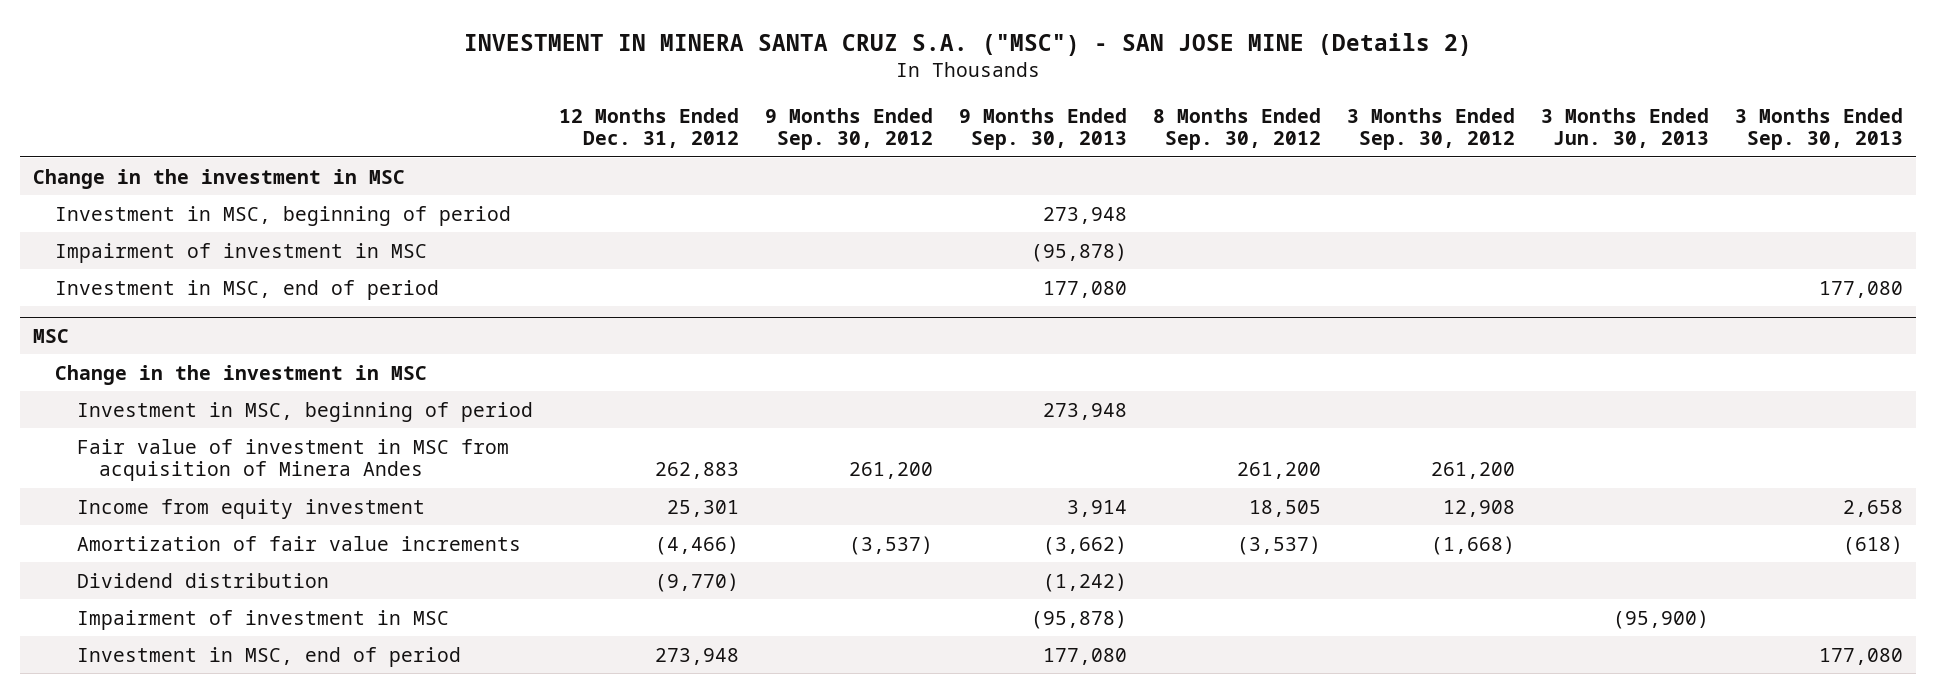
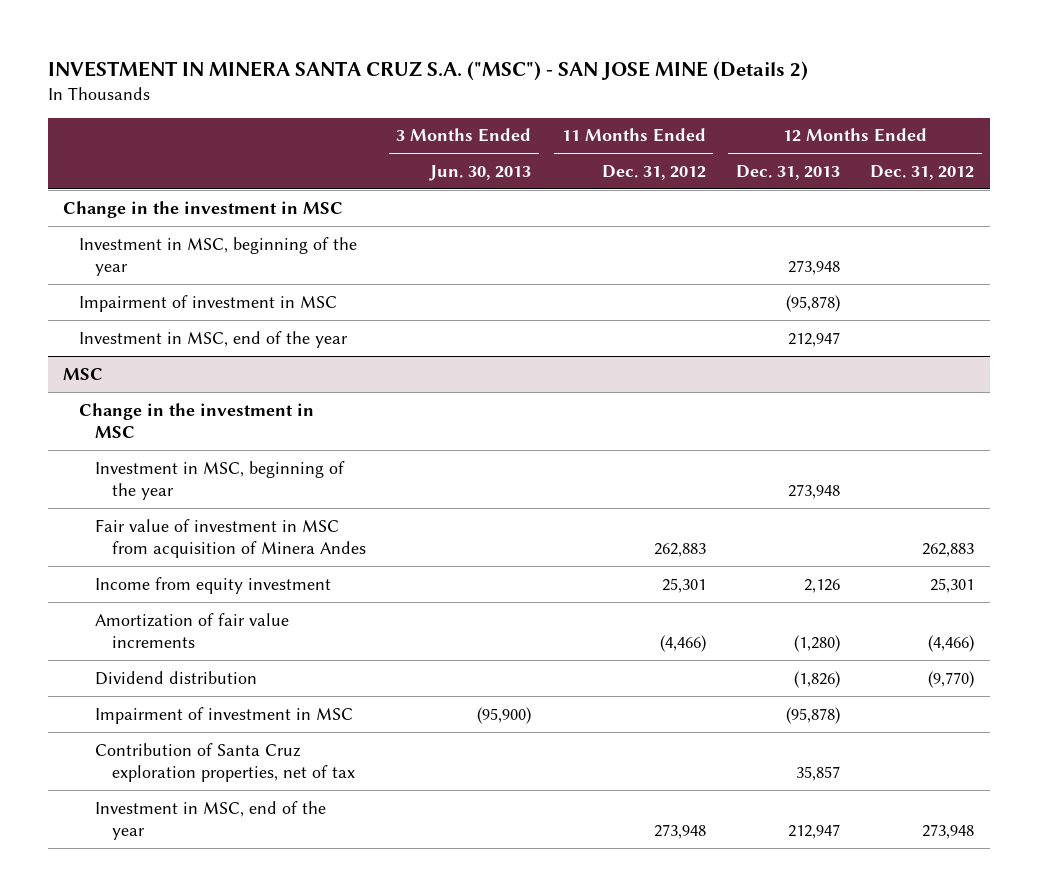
- | 12 Months Ended Dec. 31, 2012 | 9 Months Ended Sep. 30, 2012 | 9 Months Ended Sep. 30, 2013 | 8 Months Ended Sep. 30, 2012 | 3 Months Ended Sep. 30, 2012 | 3 Months Ended Jun. 30, 2013 | 3 Months Ended Sep. 30, 2013
+ | 3 Months Ended Jun. 30, 2013 | 11 Months Ended Dec. 31, 2012 | 12 Months Ended Dec. 31, 2013 | 12 Months Ended Dec. 31, 2012
- Investment in MSC, beginning of period | | | 273,948 | | | |
+ Investment in MSC, beginning of the year | | | 273,948 |
- Investment in MSC, end of period | | | 177,080 | | | | 177,080
+ Investment in MSC, end of the year | | | 212,947 |
@ MSC
- Investment in MSC, beginning of period | | | 273,948 | | | |
+ Investment in MSC, beginning of the year | | | 273,948 |
- Investment in MSC, end of period | 273,948 | | 177,080 | | | | 177,080
+ Contribution of Santa Cruz exploration properties, net of tax | | | 35,857 |
+ Investment in MSC, end of the year | | 273,948 | 212,947 | 273,948

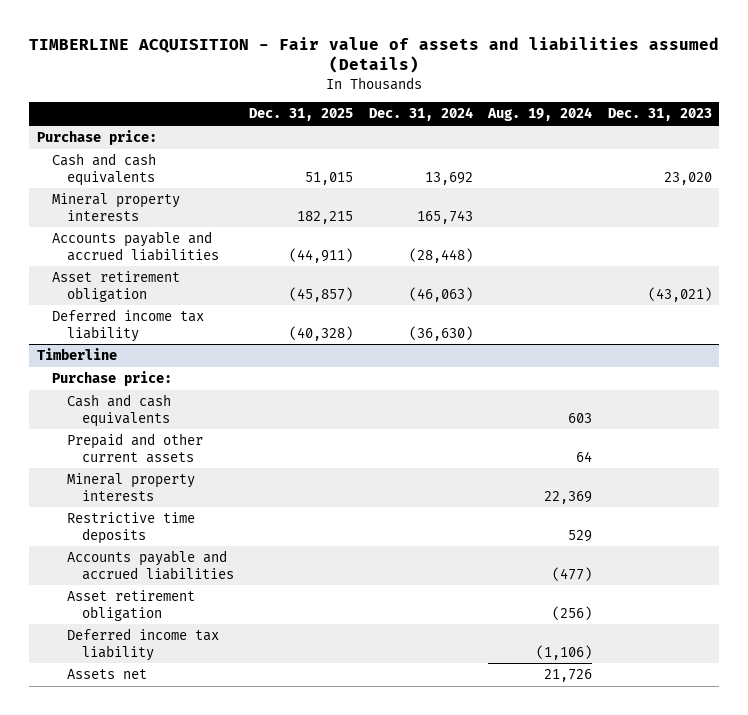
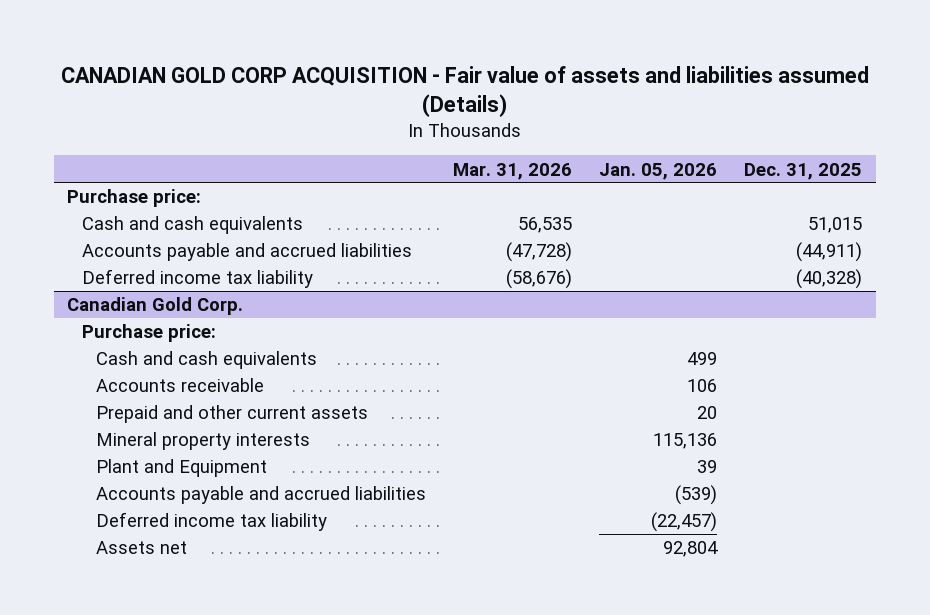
- TIMBERLINE ACQUISITION - Fair value of assets and liabilities assumed (Details)
+ CANADIAN GOLD CORP ACQUISITION - Fair value of assets and liabilities assumed (Details)
- | Dec. 31, 2025 | Dec. 31, 2024 | Aug. 19, 2024 | Dec. 31, 2023
+ | Mar. 31, 2026 | Jan. 05, 2026 | Dec. 31, 2025
- Mineral property interests | 182,215 | 165,743 | |
- Asset retirement obligation | (45,857) | (46,063) | | (43,021)
- Timberline
- Purchase price:
- Cash and cash equivalents | | | 603 |
- Prepaid and other current assets | | | 64 |
- Mineral property interests | | | 22,369 |
- Restrictive time deposits | | | 529 |
- Accounts payable and accrued liabilities | | | (477) |
- Asset retirement obligation | | | (256) |
- Deferred income tax liability | | | (1,106) |
- Assets net | | | 21,726 |
+ Canadian Gold Corp.
+ Purchase price:
+ Cash and cash equivalents | | 499 |
+ Accounts receivable | | 106 |
+ Prepaid and other current assets | | 20 |
+ Mineral property interests | | 115,136 |
+ Plant and Equipment | | 39 |
+ Accounts payable and accrued liabilities | | (539) |
+ Deferred income tax liability | | (22,457) |
+ Assets net | | 92,804 |

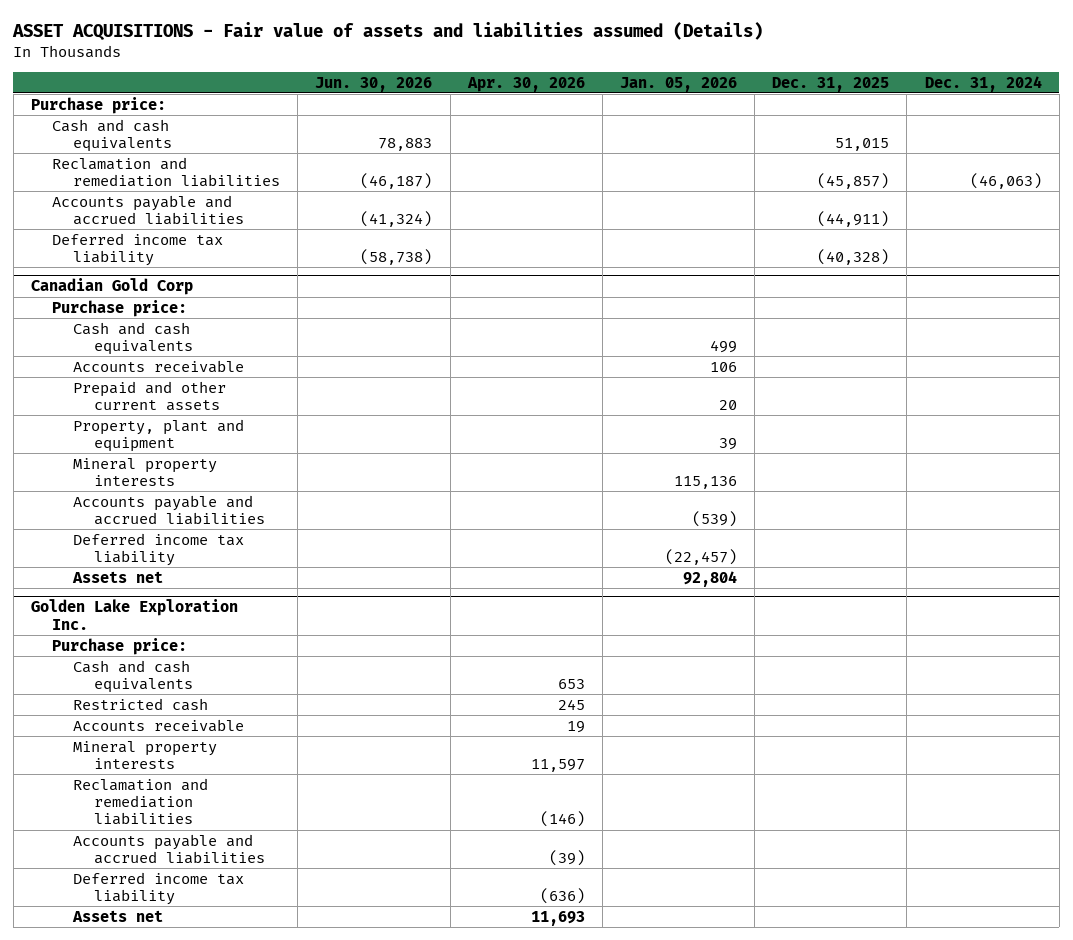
- CANADIAN GOLD CORP ACQUISITION - Fair value of assets and liabilities assumed (Details)
+ ASSET ACQUISITIONS - Fair value of assets and liabilities assumed (Details)
- | Mar. 31, 2026 | Jan. 05, 2026 | Dec. 31, 2025
+ | Jun. 30, 2026 | Apr. 30, 2026 | Jan. 05, 2026 | Dec. 31, 2025 | Dec. 31, 2024
+ Reclamation and remediation liabilities | (46,187) | | | (45,857) | (46,063)
- Canadian Gold Corp.
+ Canadian Gold Corp
+ Property, plant and equipment | | | 39 | |
- Plant and Equipment | | 39 |
+ Golden Lake Exploration Inc.
+ Purchase price:
+ Cash and cash equivalents | | 653 | | |
+ Restricted cash | | 245 | | |
+ Accounts receivable | | 19 | | |
+ Mineral property interests | | 11,597 | | |
+ Reclamation and remediation liabilities | | (146) | | |
+ Accounts payable and accrued liabilities | | (39) | | |
+ Deferred income tax liability | | (636) | | |
+ Assets net | | 11,693 | | |

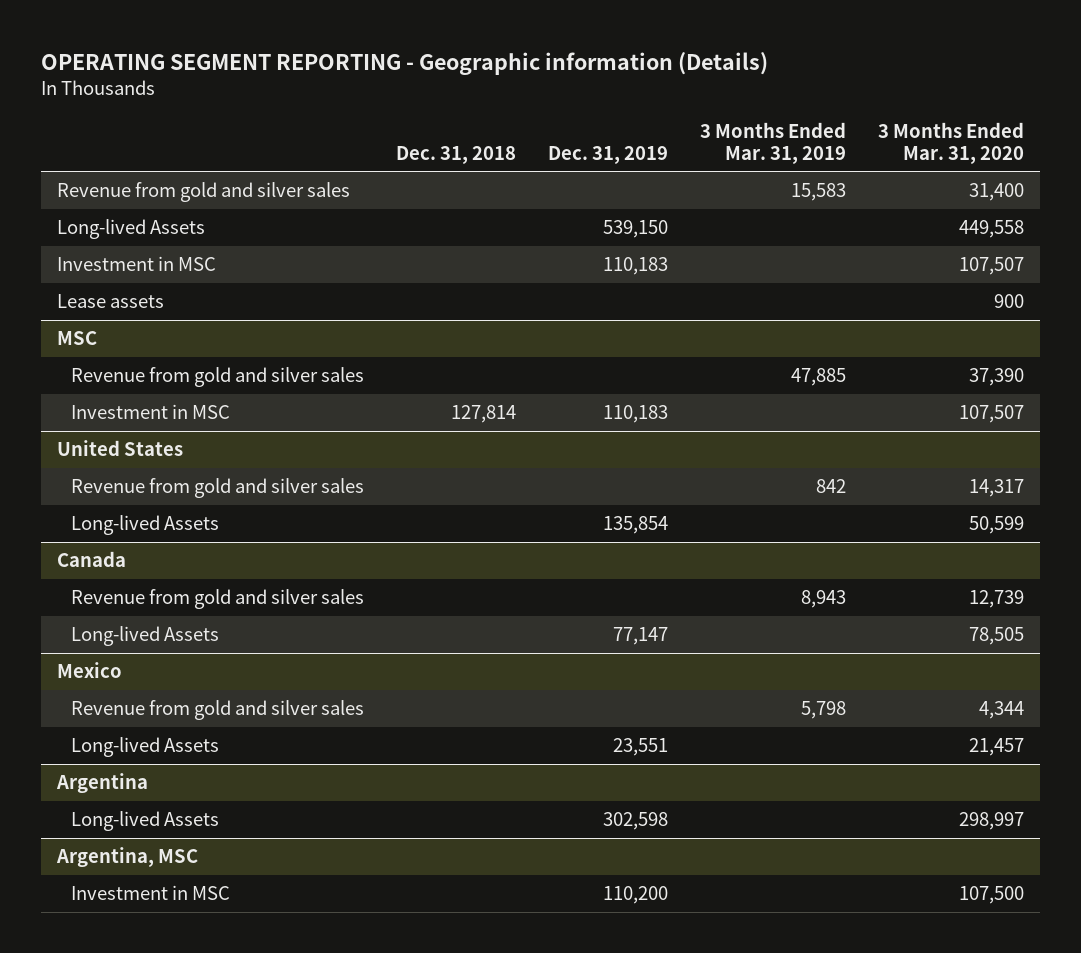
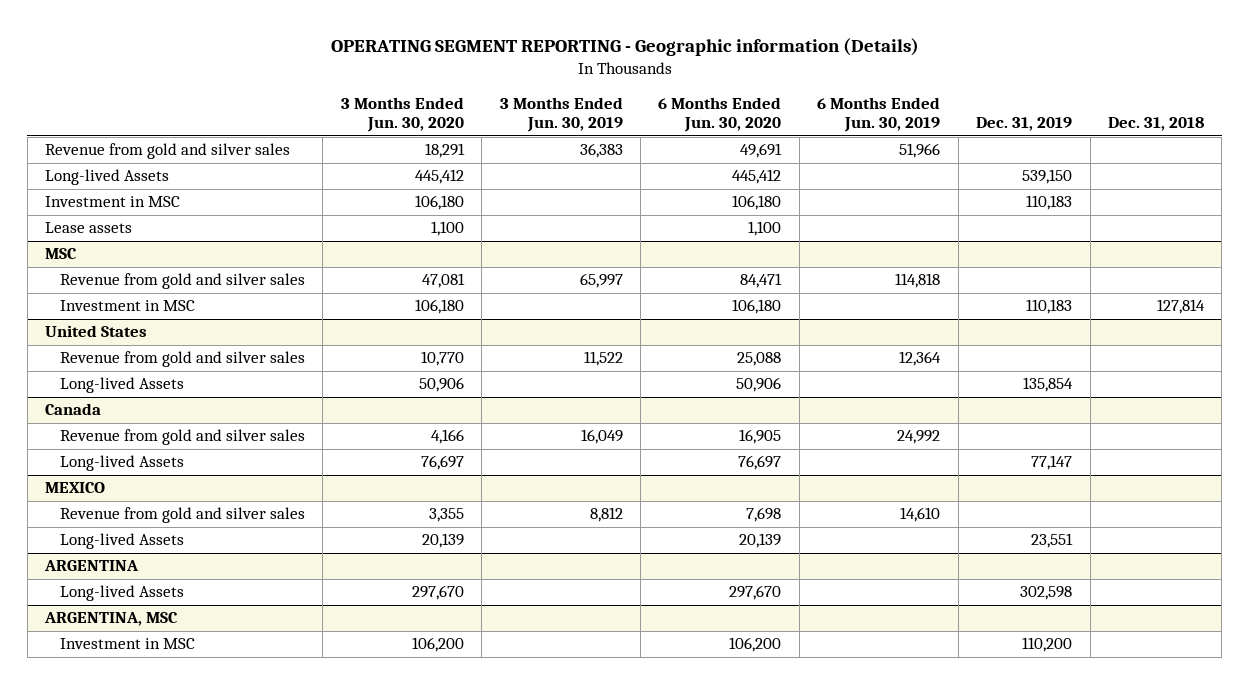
- | Dec. 31, 2018 | Dec. 31, 2019 | 3 Months Ended Mar. 31, 2019 | 3 Months Ended Mar. 31, 2020
+ | 3 Months Ended Jun. 30, 2020 | 3 Months Ended Jun. 30, 2019 | 6 Months Ended Jun. 30, 2020 | 6 Months Ended Jun. 30, 2019 | Dec. 31, 2019 | Dec. 31, 2018
- Mexico
+ MEXICO
- Argentina
+ ARGENTINA
- Argentina, MSC
+ ARGENTINA, MSC

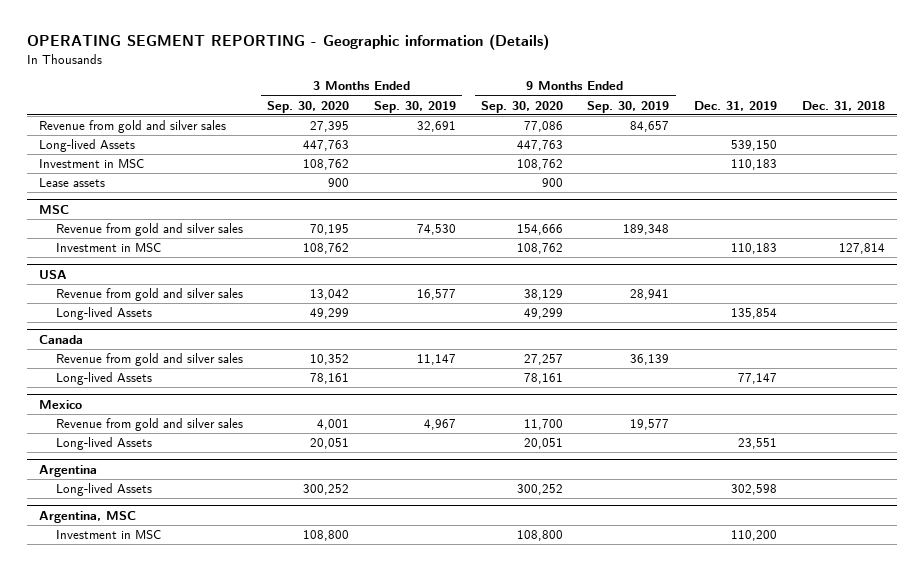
- | 3 Months Ended Jun. 30, 2020 | 3 Months Ended Jun. 30, 2019 | 6 Months Ended Jun. 30, 2020 | 6 Months Ended Jun. 30, 2019 | Dec. 31, 2019 | Dec. 31, 2018
+ | 3 Months Ended Sep. 30, 2020 | 3 Months Ended Sep. 30, 2019 | 9 Months Ended Sep. 30, 2020 | 9 Months Ended Sep. 30, 2019 | Dec. 31, 2019 | Dec. 31, 2018
- United States
+ USA
- MEXICO
+ Mexico
- ARGENTINA
+ Argentina
- ARGENTINA, MSC
+ Argentina, MSC

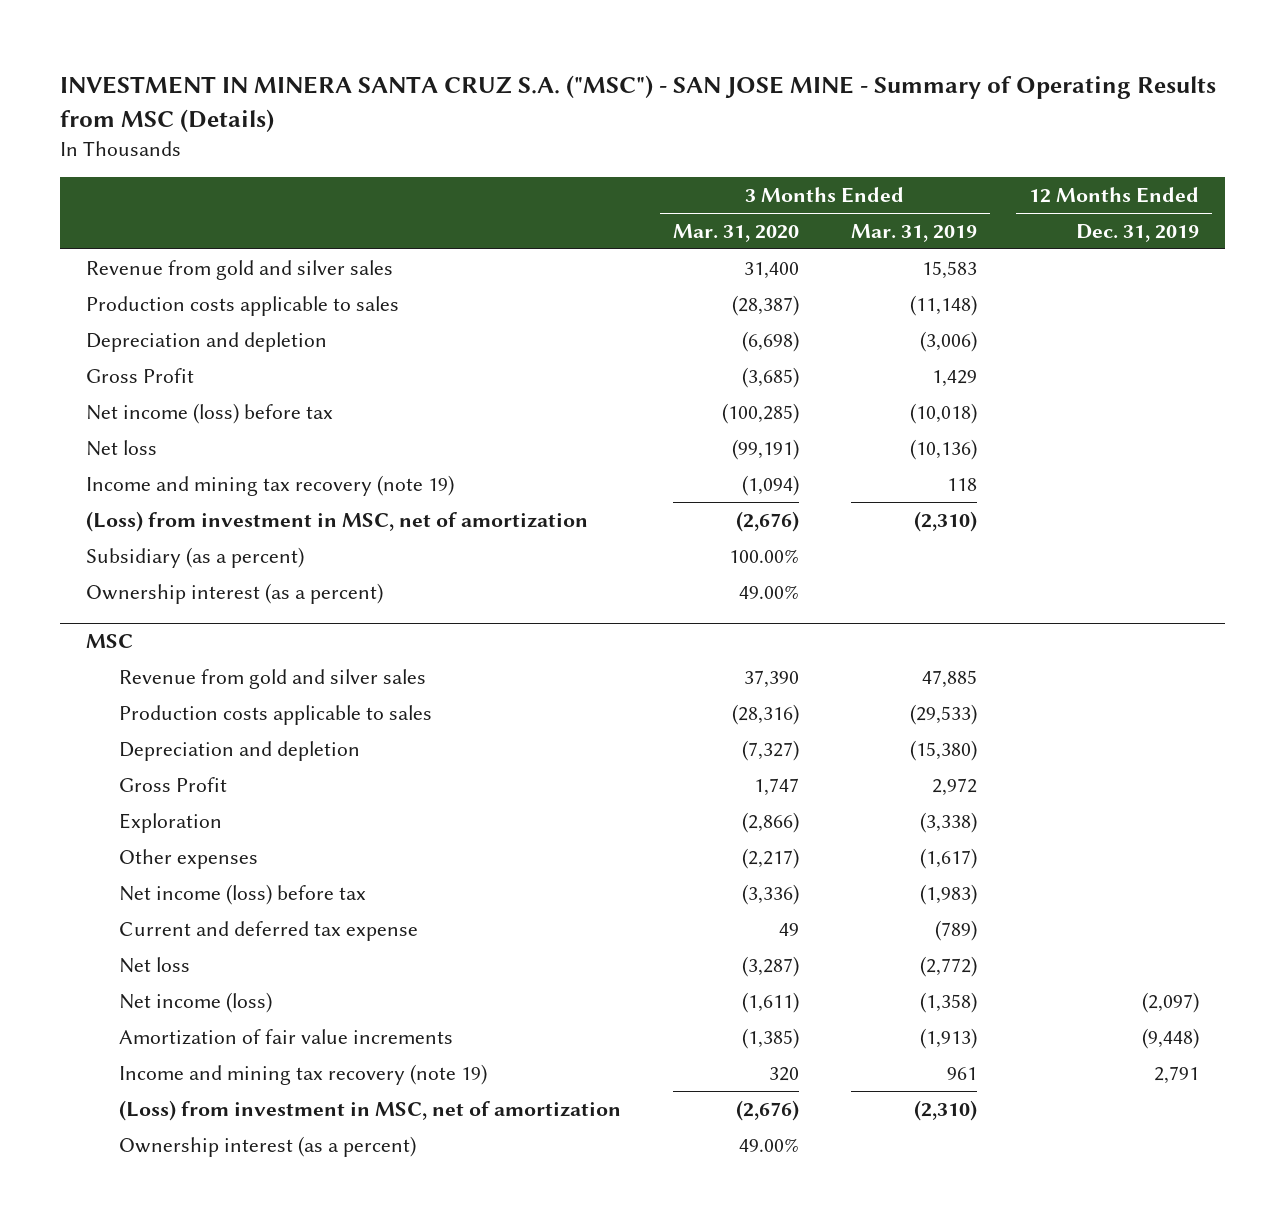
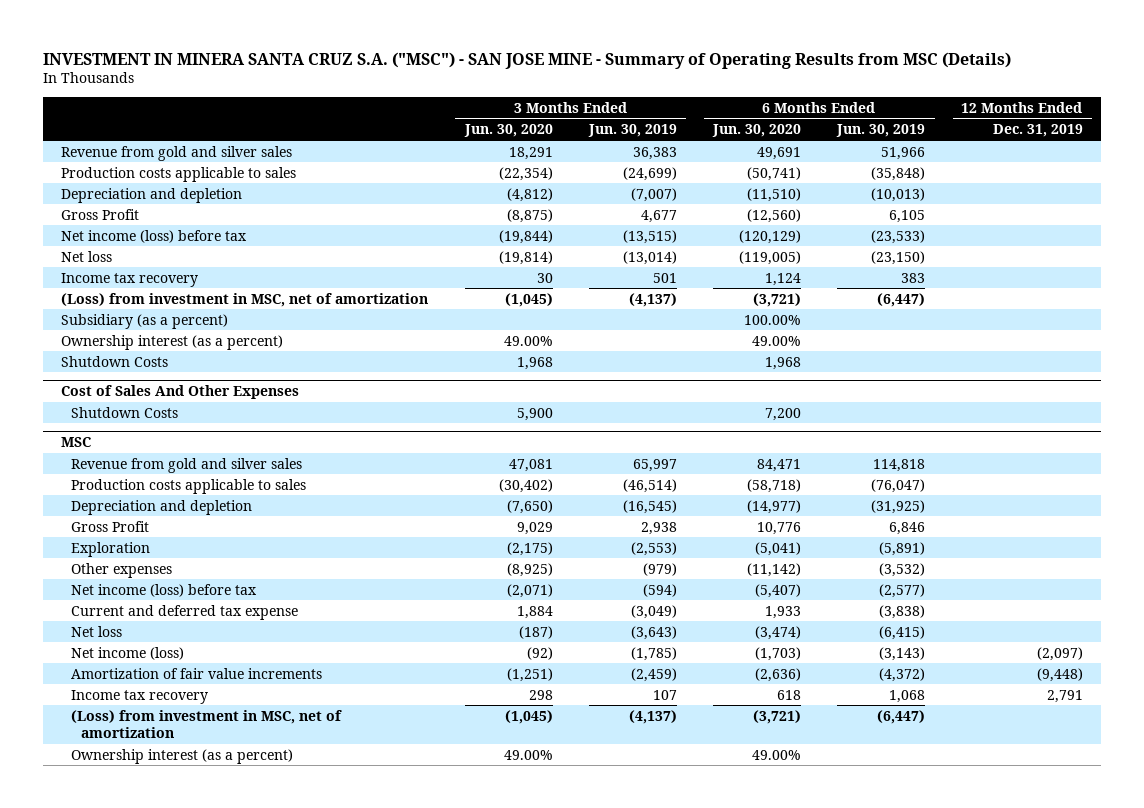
- | 3 Months Ended Mar. 31, 2020 | 3 Months Ended Mar. 31, 2019 | 12 Months Ended Dec. 31, 2019
+ | 3 Months Ended Jun. 30, 2020 | 3 Months Ended Jun. 30, 2019 | 6 Months Ended Jun. 30, 2020 | 6 Months Ended Jun. 30, 2019 | 12 Months Ended Dec. 31, 2019
- Income and mining tax recovery (note 19) | (1,094) | 118 |
+ Income tax recovery | 30 | 501 | 1,124 | 383 |
+ Shutdown Costs | 1,968 | | 1,968 | |
+ Cost of Sales And Other Expenses
+ Shutdown Costs | 5,900 | | 7,200 | |
@ MSC
- Income and mining tax recovery (note 19) | 320 | 961 | 2,791
+ Income tax recovery | 298 | 107 | 618 | 1,068 | 2,791

